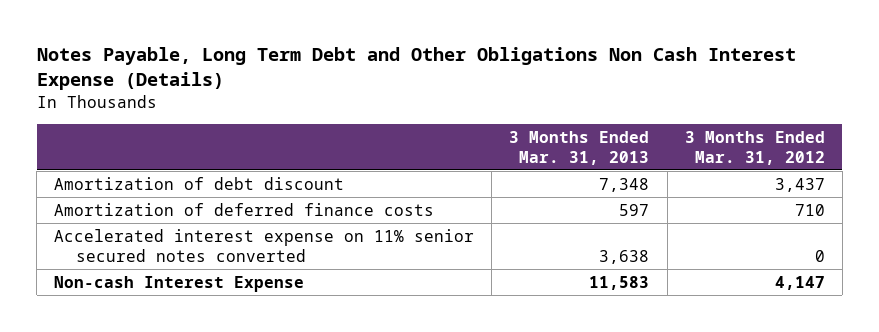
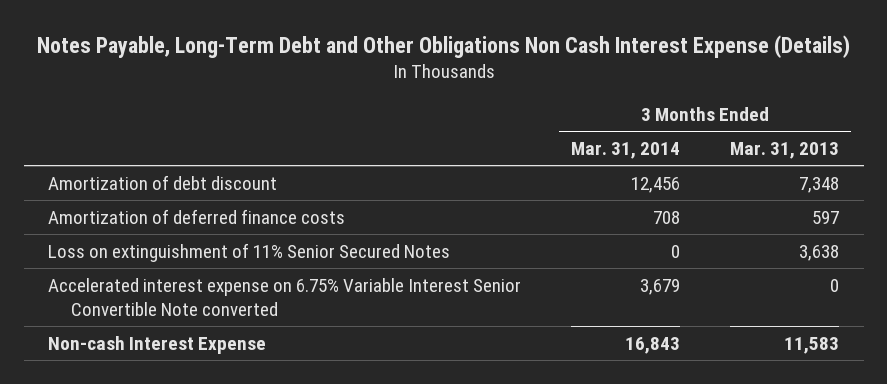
- Notes Payable, Long Term Debt and Other Obligations Non Cash Interest Expense (Details)
+ Notes Payable, Long-Term Debt and Other Obligations Non Cash Interest Expense (Details)
- | 3 Months Ended Mar. 31, 2013 | 3 Months Ended Mar. 31, 2012
+ | 3 Months Ended Mar. 31, 2014 | 3 Months Ended Mar. 31, 2013
- Accelerated interest expense on 11% senior secured notes converted | 3,638 | 0
+ Loss on extinguishment of 11% Senior Secured Notes | 0 | 3,638
+ Accelerated interest expense on 6.75% Variable Interest Senior Convertible Note converted | 3,679 | 0

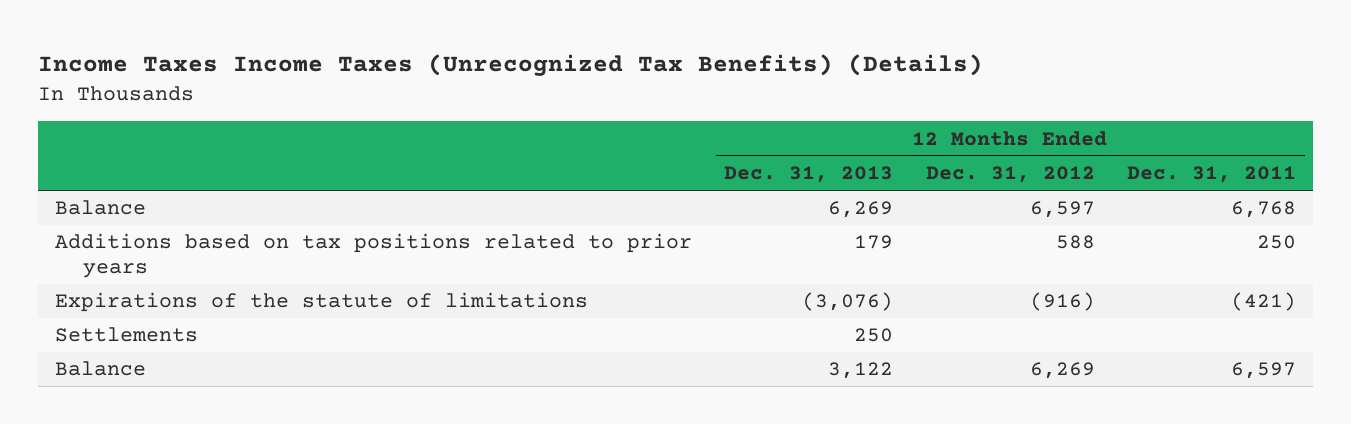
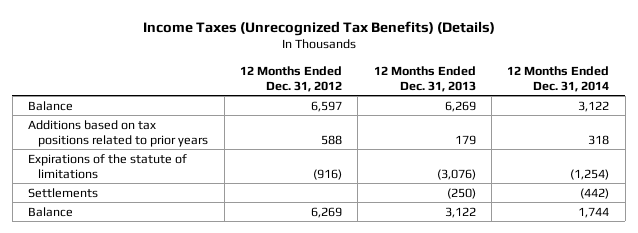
- Income Taxes Income Taxes (Unrecognized Tax Benefits) (Details)
+ Income Taxes (Unrecognized Tax Benefits) (Details)
- | 12 Months Ended Dec. 31, 2013 | 12 Months Ended Dec. 31, 2012 | 12 Months Ended Dec. 31, 2011
+ | 12 Months Ended Dec. 31, 2012 | 12 Months Ended Dec. 31, 2013 | 12 Months Ended Dec. 31, 2014
- Settlements | 250 | |
+ Settlements | | (250) | (442)

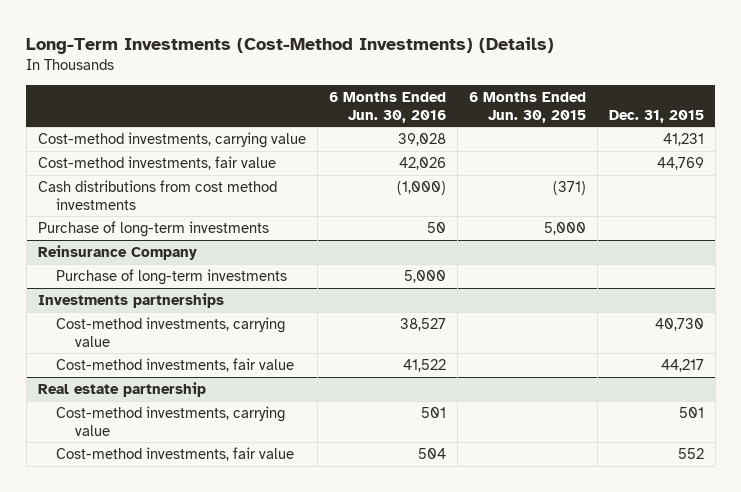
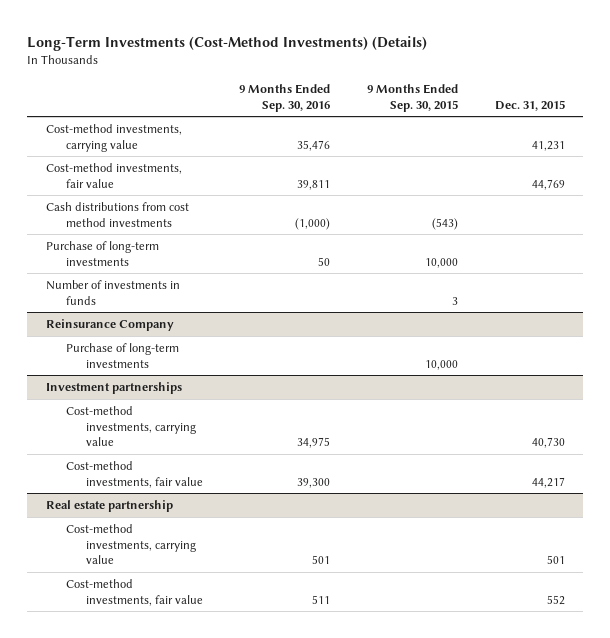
- | 6 Months Ended Jun. 30, 2016 | 6 Months Ended Jun. 30, 2015 | Dec. 31, 2015
+ | 9 Months Ended Sep. 30, 2016 | 9 Months Ended Sep. 30, 2015 | Dec. 31, 2015
+ Number of investments in funds | | 3 |
- Investments partnerships
+ Investment partnerships

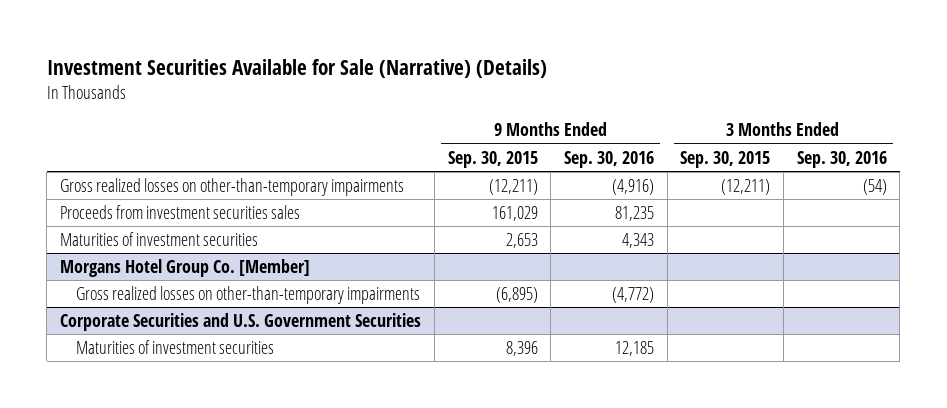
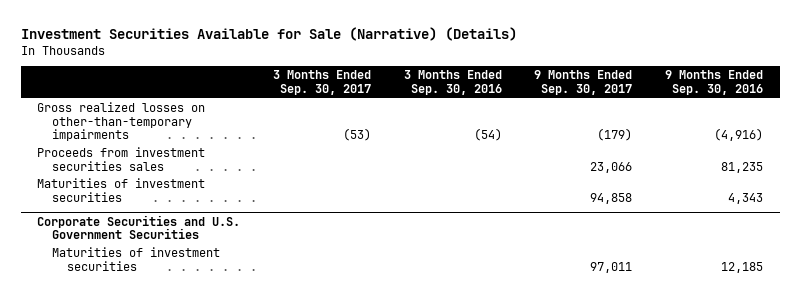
- | 9 Months Ended Sep. 30, 2015 | 9 Months Ended Sep. 30, 2016 | 3 Months Ended Sep. 30, 2015 | 3 Months Ended Sep. 30, 2016
+ | 3 Months Ended Sep. 30, 2017 | 3 Months Ended Sep. 30, 2016 | 9 Months Ended Sep. 30, 2017 | 9 Months Ended Sep. 30, 2016
- Morgans Hotel Group Co. [Member]
- Gross realized losses on other-than-temporary impairments | (6,895) | (4,772) | |

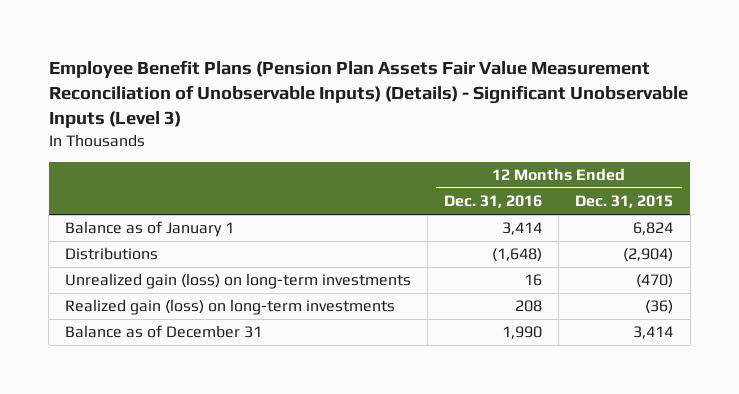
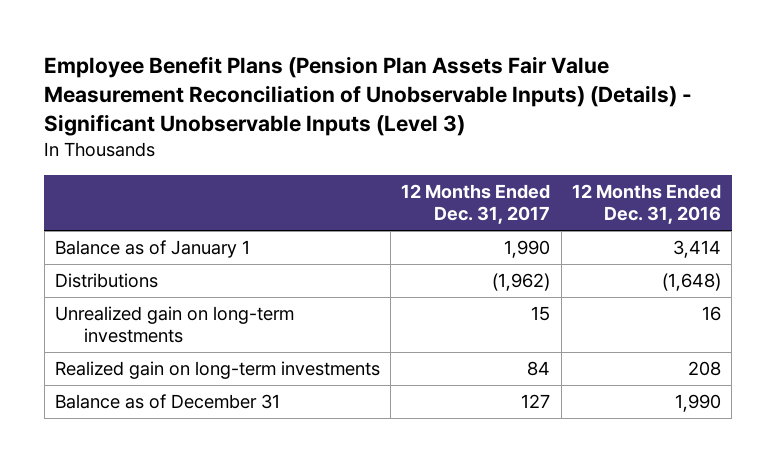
- | 12 Months Ended Dec. 31, 2016 | 12 Months Ended Dec. 31, 2015
+ | 12 Months Ended Dec. 31, 2017 | 12 Months Ended Dec. 31, 2016
- Unrealized gain (loss) on long-term investments | 16 | (470)
- Realized gain (loss) on long-term investments | 208 | (36)
+ Unrealized gain on long-term investments | 15 | 16
+ Realized gain on long-term investments | 84 | 208

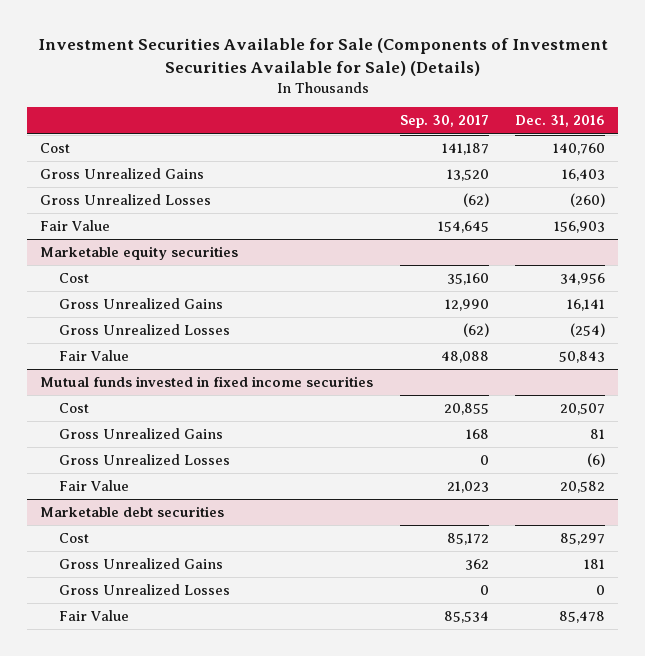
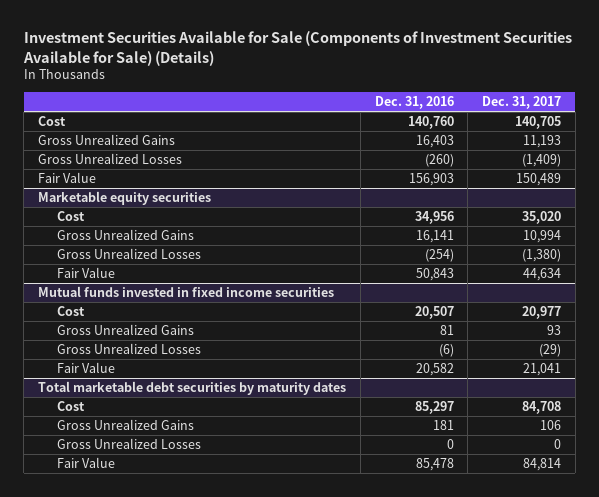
- | Sep. 30, 2017 | Dec. 31, 2016
+ | Dec. 31, 2016 | Dec. 31, 2017
- Marketable debt securities
+ Total marketable debt securities by maturity dates

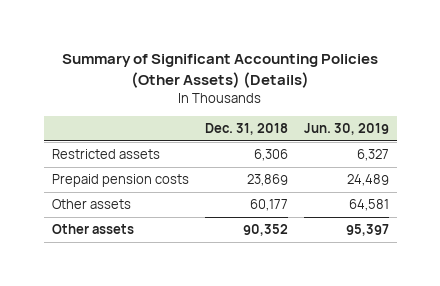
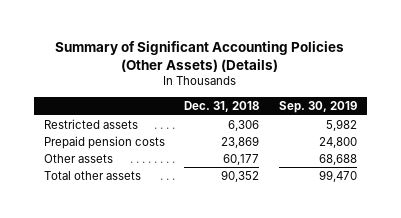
- | Dec. 31, 2018 | Jun. 30, 2019
+ | Dec. 31, 2018 | Sep. 30, 2019
- Other assets | 90,352 | 95,397
+ Total other assets | 90,352 | 99,470

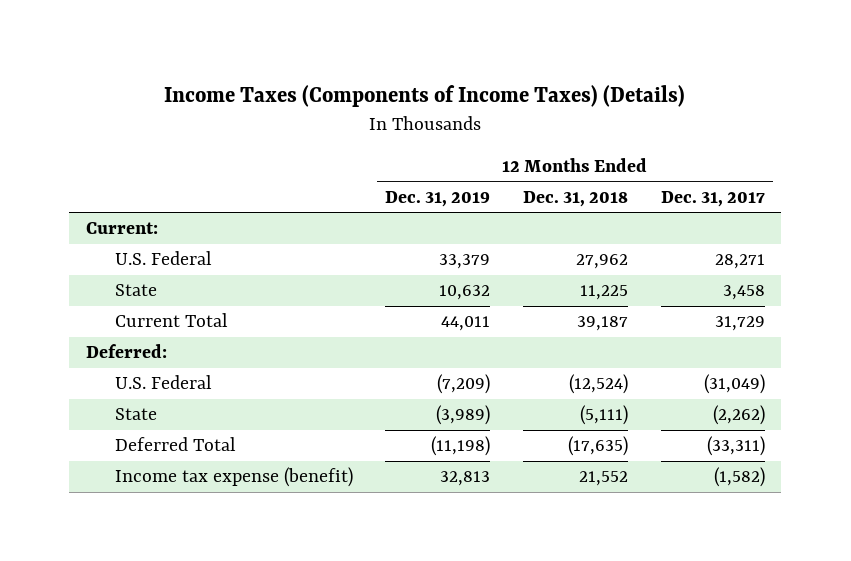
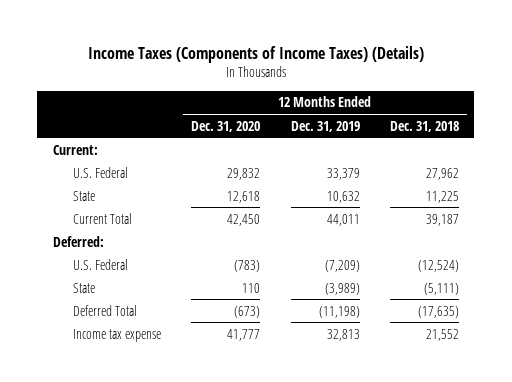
- | 12 Months Ended Dec. 31, 2019 | 12 Months Ended Dec. 31, 2018 | 12 Months Ended Dec. 31, 2017
+ | 12 Months Ended Dec. 31, 2020 | 12 Months Ended Dec. 31, 2019 | 12 Months Ended Dec. 31, 2018
- Income tax expense (benefit) | 32,813 | 21,552 | (1,582)
+ Income tax expense | 41,777 | 32,813 | 21,552

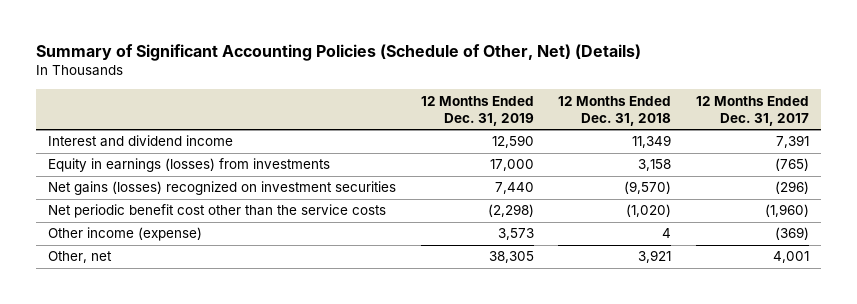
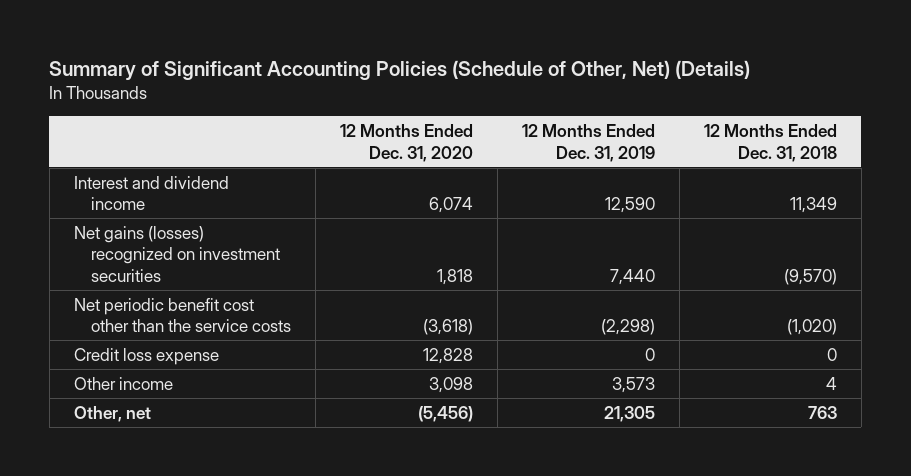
- | 12 Months Ended Dec. 31, 2019 | 12 Months Ended Dec. 31, 2018 | 12 Months Ended Dec. 31, 2017
+ | 12 Months Ended Dec. 31, 2020 | 12 Months Ended Dec. 31, 2019 | 12 Months Ended Dec. 31, 2018
- Equity in earnings (losses) from investments | 17,000 | 3,158 | (765)
- Other income (expense) | 3,573 | 4 | (369)
- Other, net | 38,305 | 3,921 | 4,001
+ Credit loss expense | 12,828 | 0 | 0
+ Other income | 3,098 | 3,573 | 4
+ Other, net | (5,456) | 21,305 | 763

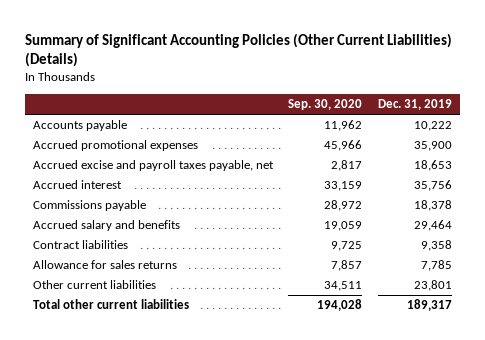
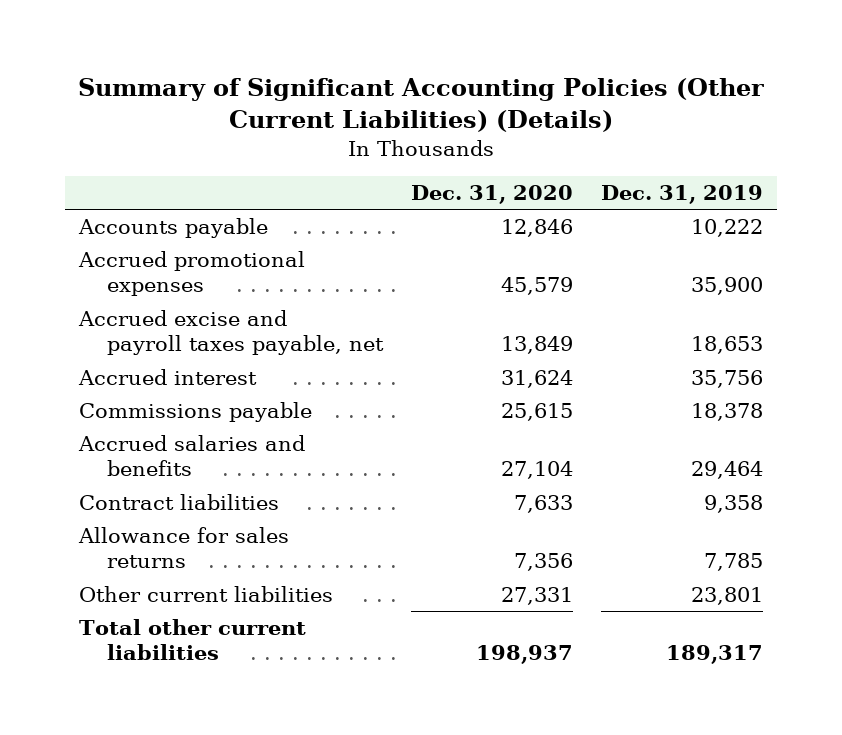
- | Sep. 30, 2020 | Dec. 31, 2019
+ | Dec. 31, 2020 | Dec. 31, 2019
- Accrued salary and benefits | 19,059 | 29,464
+ Accrued salaries and benefits | 27,104 | 29,464

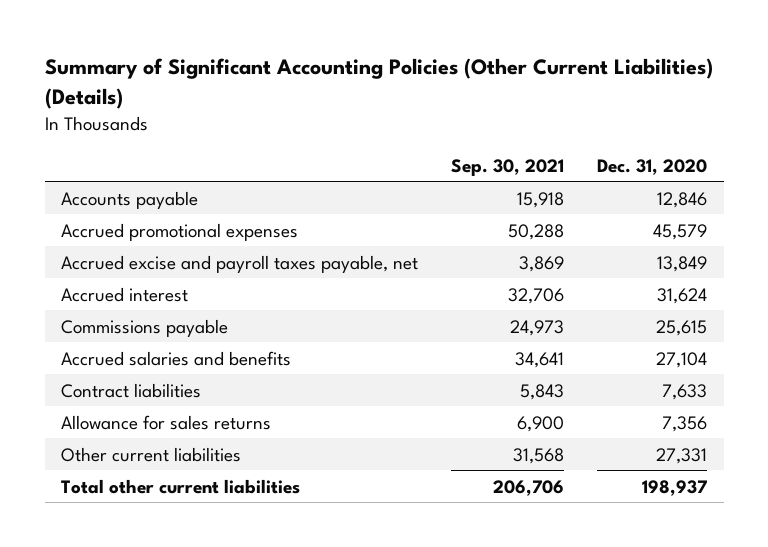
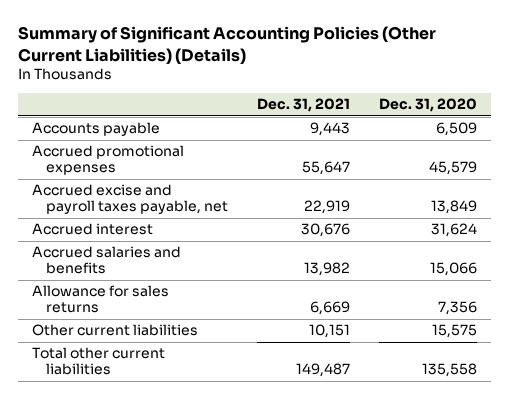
- | Sep. 30, 2021 | Dec. 31, 2020
+ | Dec. 31, 2021 | Dec. 31, 2020
- Accounts payable | 15,918 | 12,846
+ Accounts payable | 9,443 | 6,509
- Commissions payable | 24,973 | 25,615
- Accrued salaries and benefits | 34,641 | 27,104
- Contract liabilities | 5,843 | 7,633
+ Accrued salaries and benefits | 13,982 | 15,066
- Other current liabilities | 31,568 | 27,331
- Total other current liabilities | 206,706 | 198,937
+ Other current liabilities | 10,151 | 15,575
+ Total other current liabilities | 149,487 | 135,558

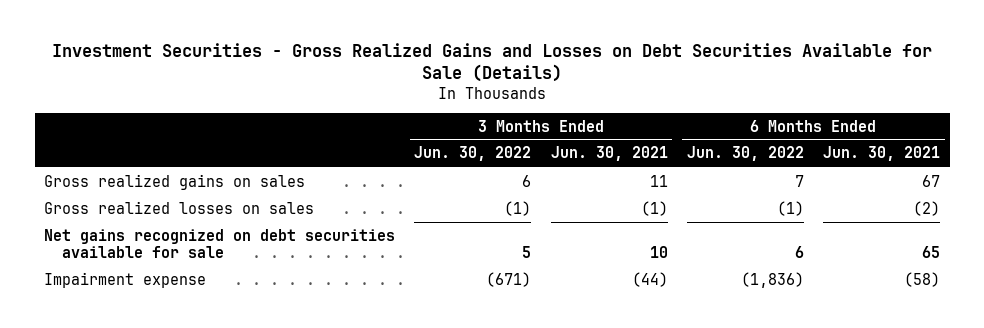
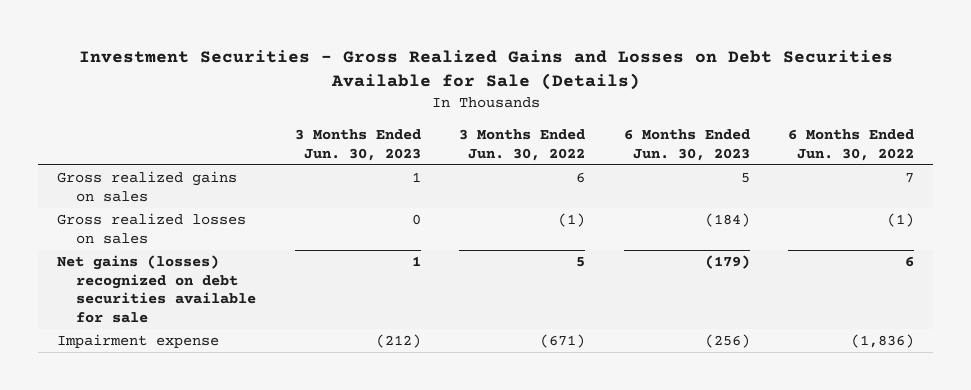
- | 3 Months Ended Jun. 30, 2022 | 3 Months Ended Jun. 30, 2021 | 6 Months Ended Jun. 30, 2022 | 6 Months Ended Jun. 30, 2021
+ | 3 Months Ended Jun. 30, 2023 | 3 Months Ended Jun. 30, 2022 | 6 Months Ended Jun. 30, 2023 | 6 Months Ended Jun. 30, 2022
- Net gains recognized on debt securities available for sale | 5 | 10 | 6 | 65
+ Net gains (losses) recognized on debt securities available for sale | 1 | 5 | (179) | 6

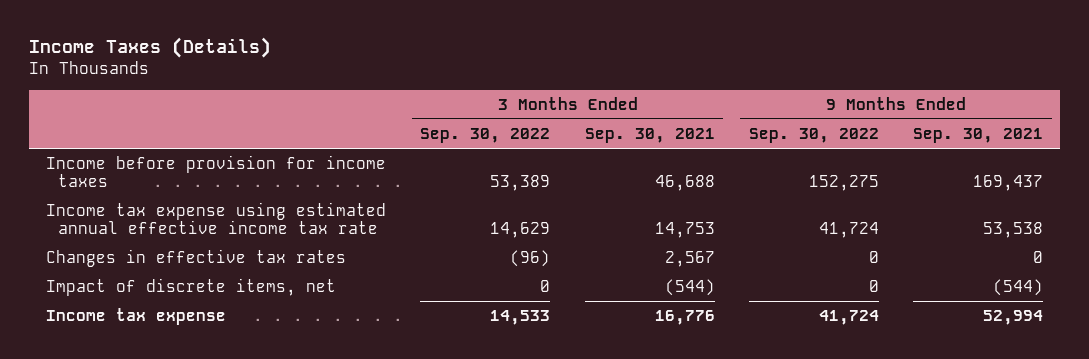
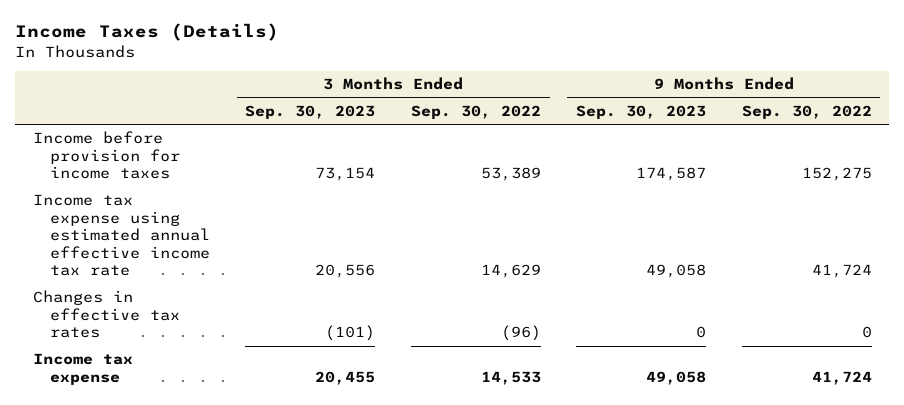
- | 3 Months Ended Sep. 30, 2022 | 3 Months Ended Sep. 30, 2021 | 9 Months Ended Sep. 30, 2022 | 9 Months Ended Sep. 30, 2021
+ | 3 Months Ended Sep. 30, 2023 | 3 Months Ended Sep. 30, 2022 | 9 Months Ended Sep. 30, 2023 | 9 Months Ended Sep. 30, 2022
- Impact of discrete items, net | 0 | (544) | 0 | (544)

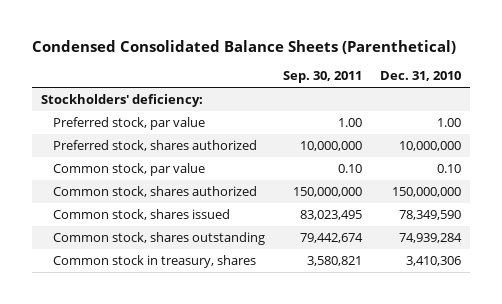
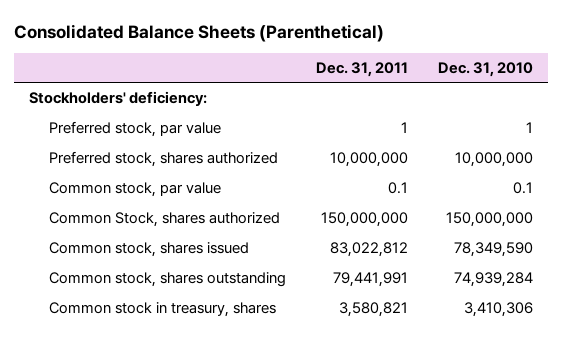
- Condensed Consolidated Balance Sheets (Parenthetical)
+ Consolidated Balance Sheets (Parenthetical)
- | Sep. 30, 2011 | Dec. 31, 2010
+ | Dec. 31, 2011 | Dec. 31, 2010
- Preferred stock, par value | 1.00 | 1.00
+ Preferred stock, par value | 1 | 1
- Common stock, par value | 0.10 | 0.10
- Common stock, shares authorized | 150,000,000 | 150,000,000
+ Common stock, par value | 0.1 | 0.1
+ Common Stock, shares authorized | 150,000,000 | 150,000,000

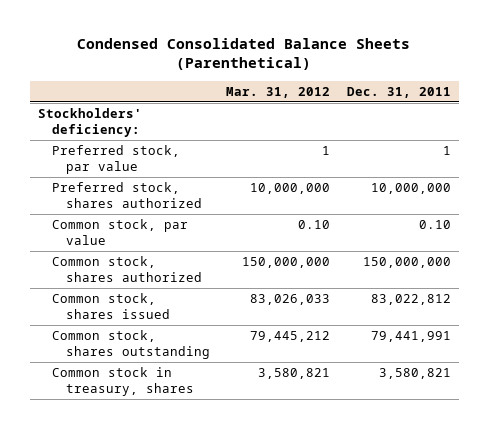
- Consolidated Balance Sheets (Parenthetical)
+ Condensed Consolidated Balance Sheets (Parenthetical)
- | Dec. 31, 2011 | Dec. 31, 2010
+ | Mar. 31, 2012 | Dec. 31, 2011
- Common stock, par value | 0.1 | 0.1
- Common Stock, shares authorized | 150,000,000 | 150,000,000
+ Common stock, par value | 0.10 | 0.10
+ Common stock, shares authorized | 150,000,000 | 150,000,000

